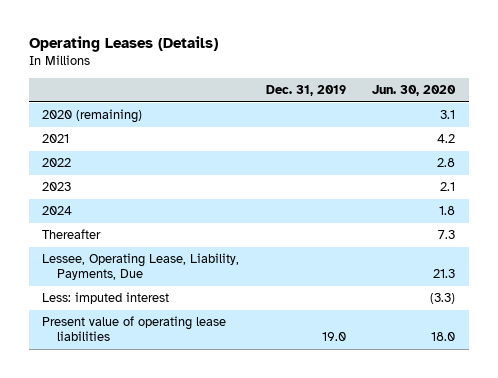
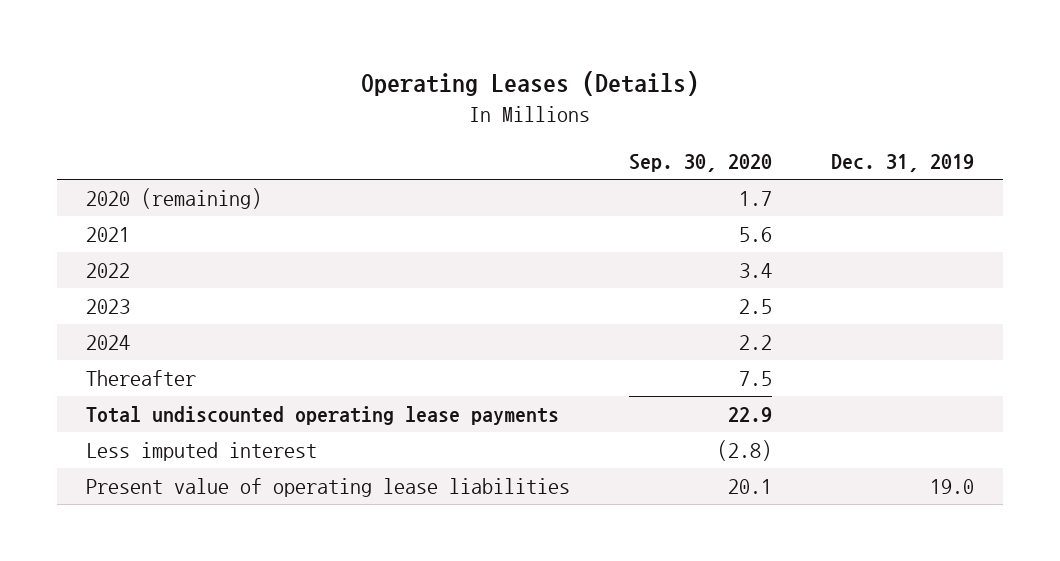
- | Dec. 31, 2019 | Jun. 30, 2020
+ | Sep. 30, 2020 | Dec. 31, 2019
- Lessee, Operating Lease, Liability, Payments, Due | | 21.3
- Less: imputed interest | | (3.3)
+ Total undiscounted operating lease payments | 22.9 |
+ Less imputed interest | (2.8) |

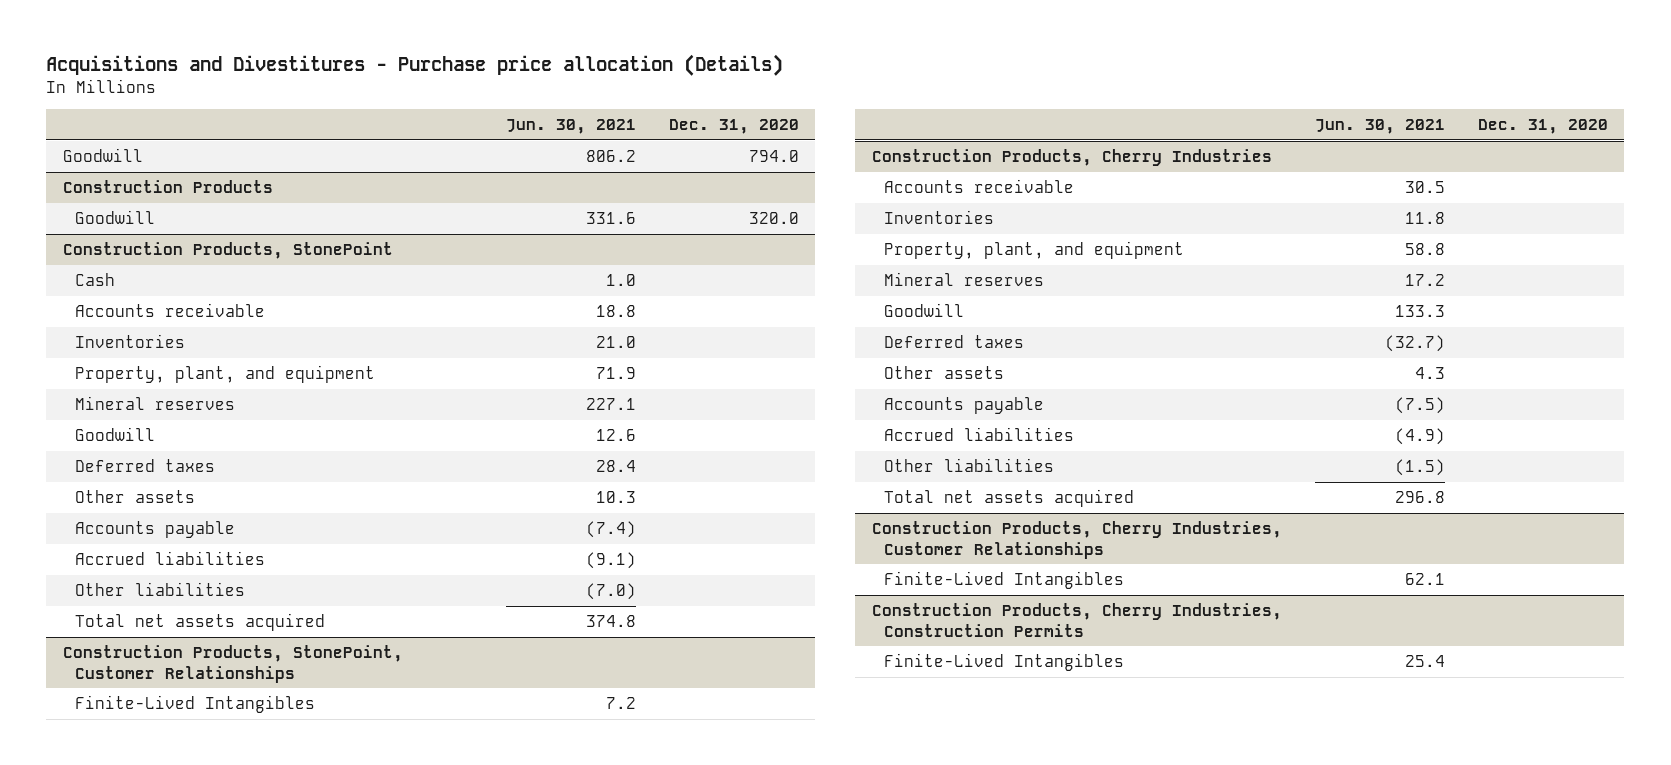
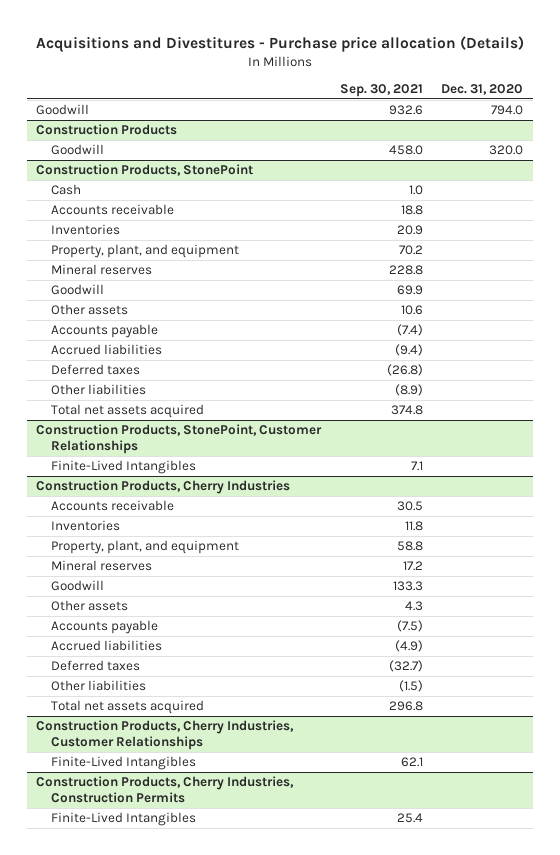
- | Jun. 30, 2021 | Dec. 31, 2020
+ | Sep. 30, 2021 | Dec. 31, 2020
@ Construction Products, StonePoint
moved down: Deferred taxes | (26.8) |
@ Construction Products, Cherry Industries
moved down: Deferred taxes | (32.7) |

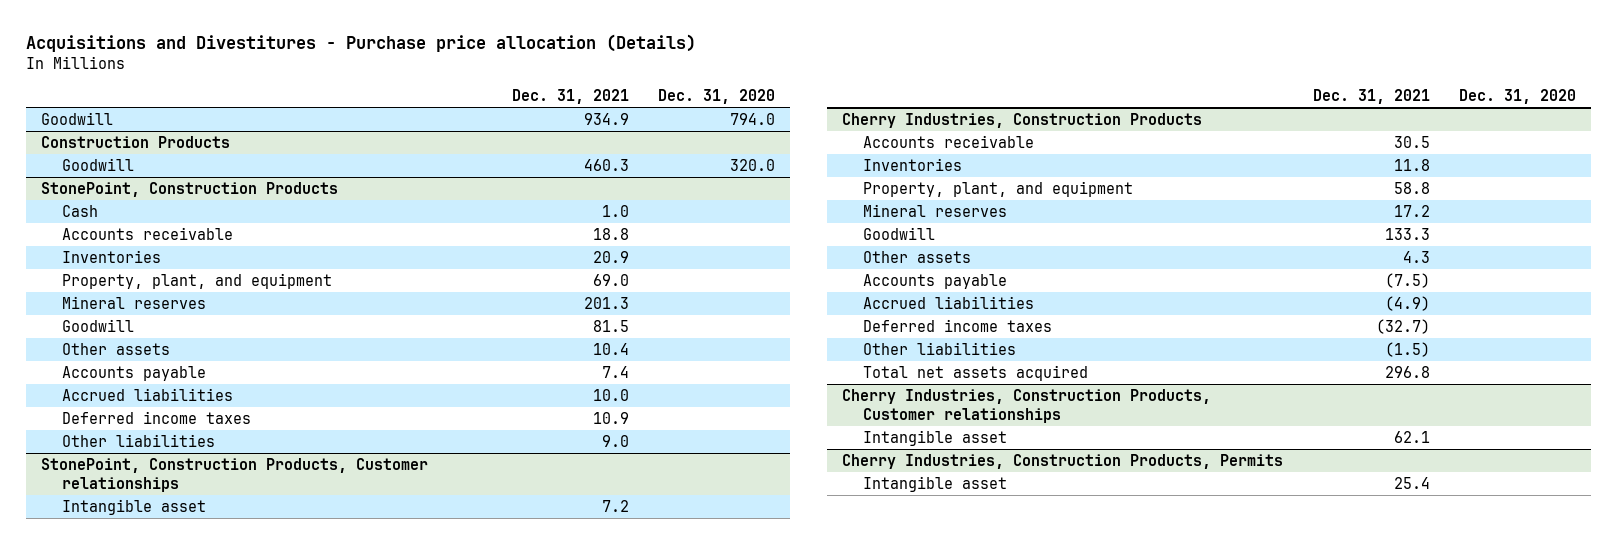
- | Sep. 30, 2021 | Dec. 31, 2020
+ | Dec. 31, 2021 | Dec. 31, 2020
- Construction Products, StonePoint
+ StonePoint, Construction Products
- Deferred taxes | (26.8) |
+ Deferred income taxes | 10.9 |
- Total net assets acquired | 374.8 |
- Construction Products, StonePoint, Customer Relationships
- Finite-Lived Intangibles | 7.1 |
- Construction Products, Cherry Industries
+ StonePoint, Construction Products, Customer relationships
+ Intangible asset | 7.2 |
+ Cherry Industries, Construction Products
- Deferred taxes | (32.7) |
+ Deferred income taxes | (32.7) |
- Construction Products, Cherry Industries, Customer Relationships
- Finite-Lived Intangibles | 62.1 |
- Construction Products, Cherry Industries, Construction Permits
- Finite-Lived Intangibles | 25.4 |
+ Cherry Industries, Construction Products, Customer relationships
+ Intangible asset | 62.1 |
+ Cherry Industries, Construction Products, Permits
+ Intangible asset | 25.4 |

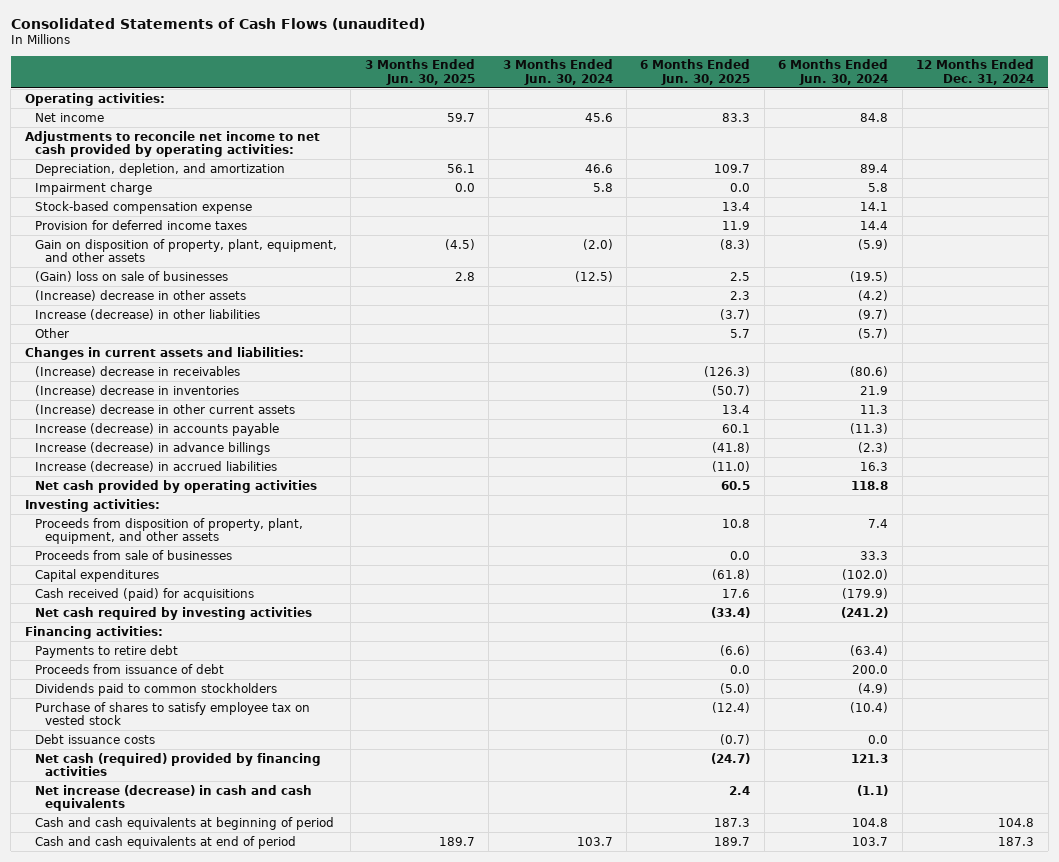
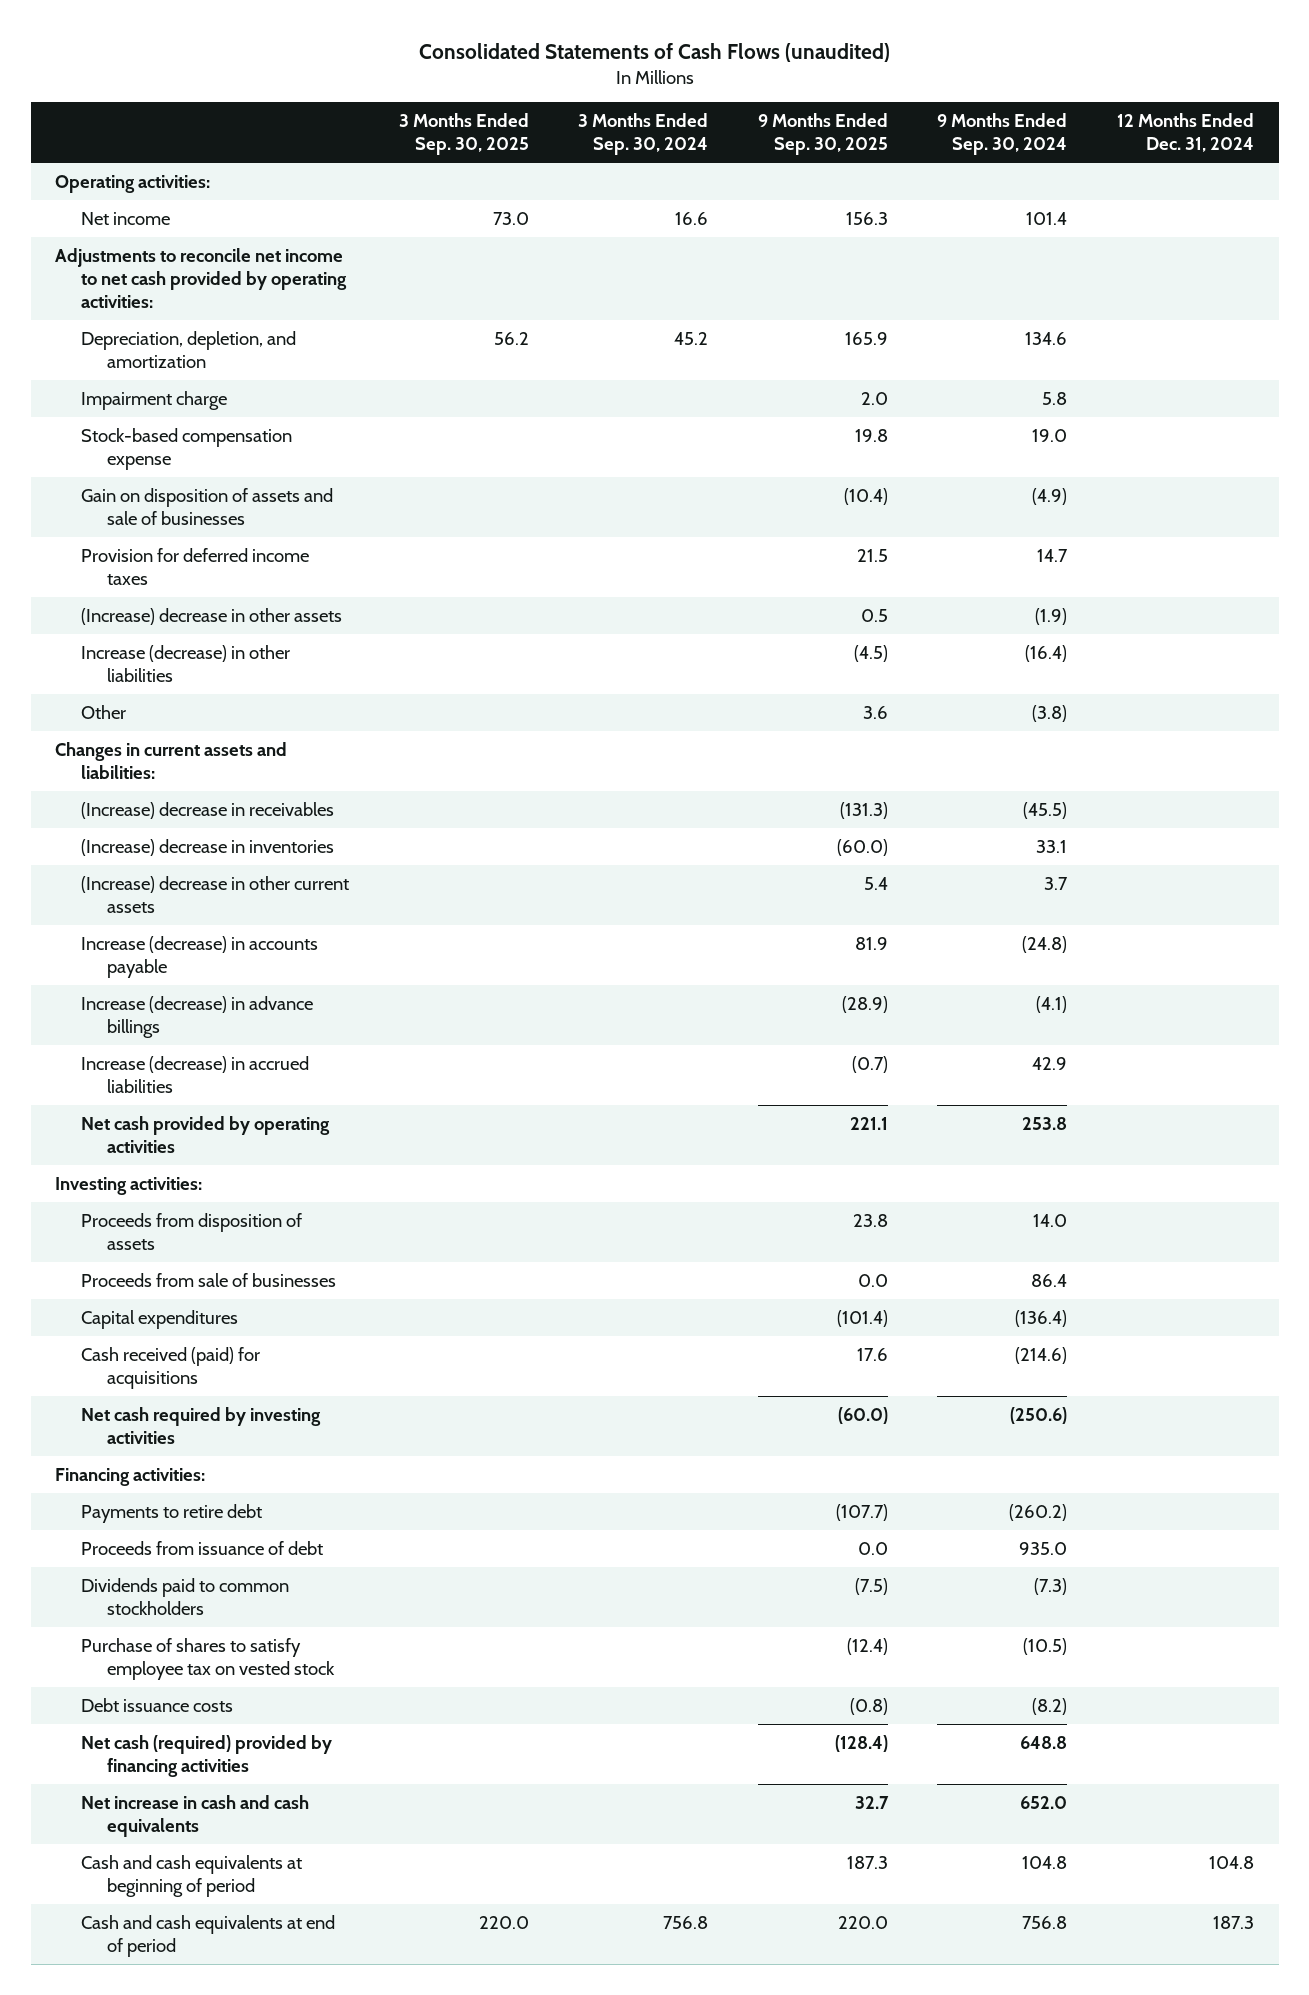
- | 3 Months Ended Jun. 30, 2025 | 3 Months Ended Jun. 30, 2024 | 6 Months Ended Jun. 30, 2025 | 6 Months Ended Jun. 30, 2024 | 12 Months Ended Dec. 31, 2024
+ | 3 Months Ended Sep. 30, 2025 | 3 Months Ended Sep. 30, 2024 | 9 Months Ended Sep. 30, 2025 | 9 Months Ended Sep. 30, 2024 | 12 Months Ended Dec. 31, 2024
+ Gain on disposition of assets and sale of businesses | | | (10.4) | (4.9) |
- Gain on disposition of property, plant, equipment, and other assets | (4.5) | (2.0) | (8.3) | (5.9) |
- (Gain) loss on sale of businesses | 2.8 | (12.5) | 2.5 | (19.5) |
- Proceeds from disposition of property, plant, equipment, and other assets | | | 10.8 | 7.4 |
+ Proceeds from disposition of assets | | | 23.8 | 14.0 |
- Net increase (decrease) in cash and cash equivalents | | | 2.4 | (1.1) |
+ Net increase in cash and cash equivalents | | | 32.7 | 652.0 |

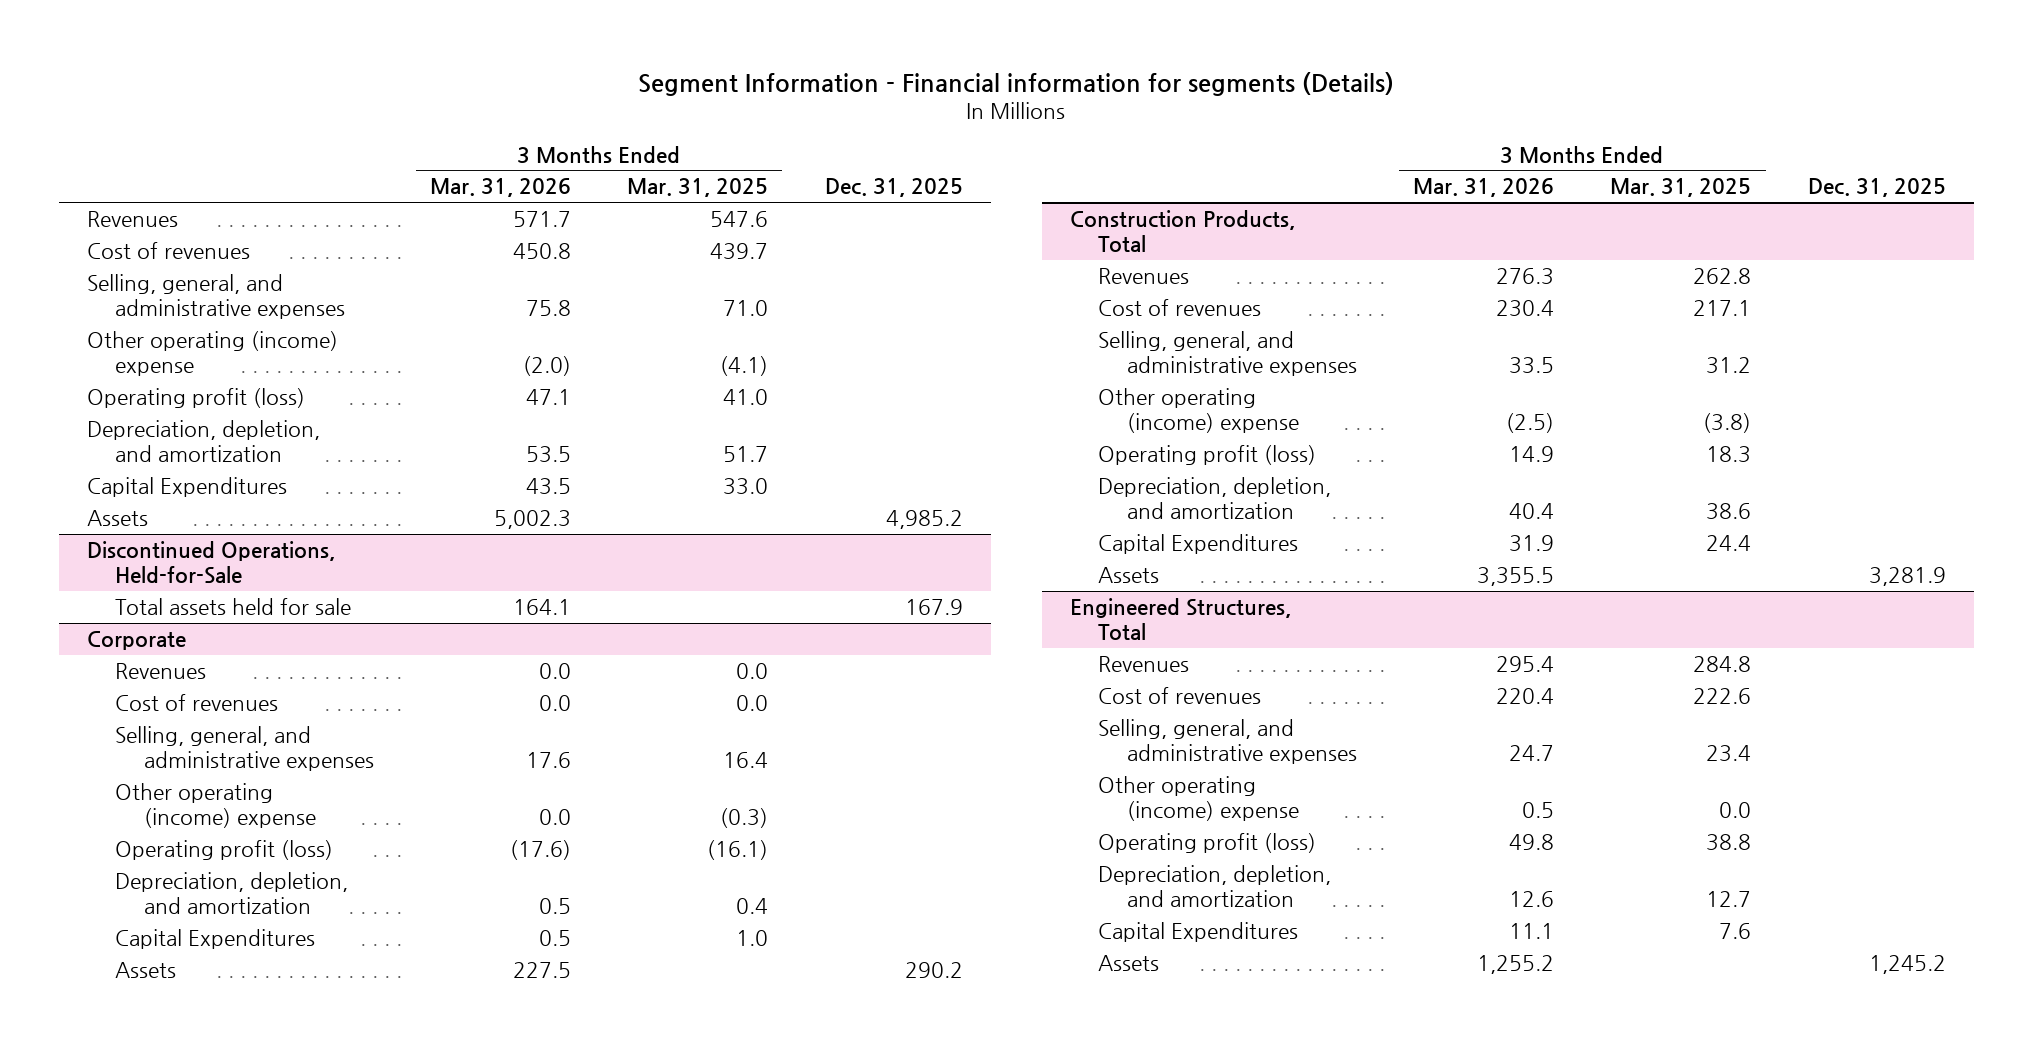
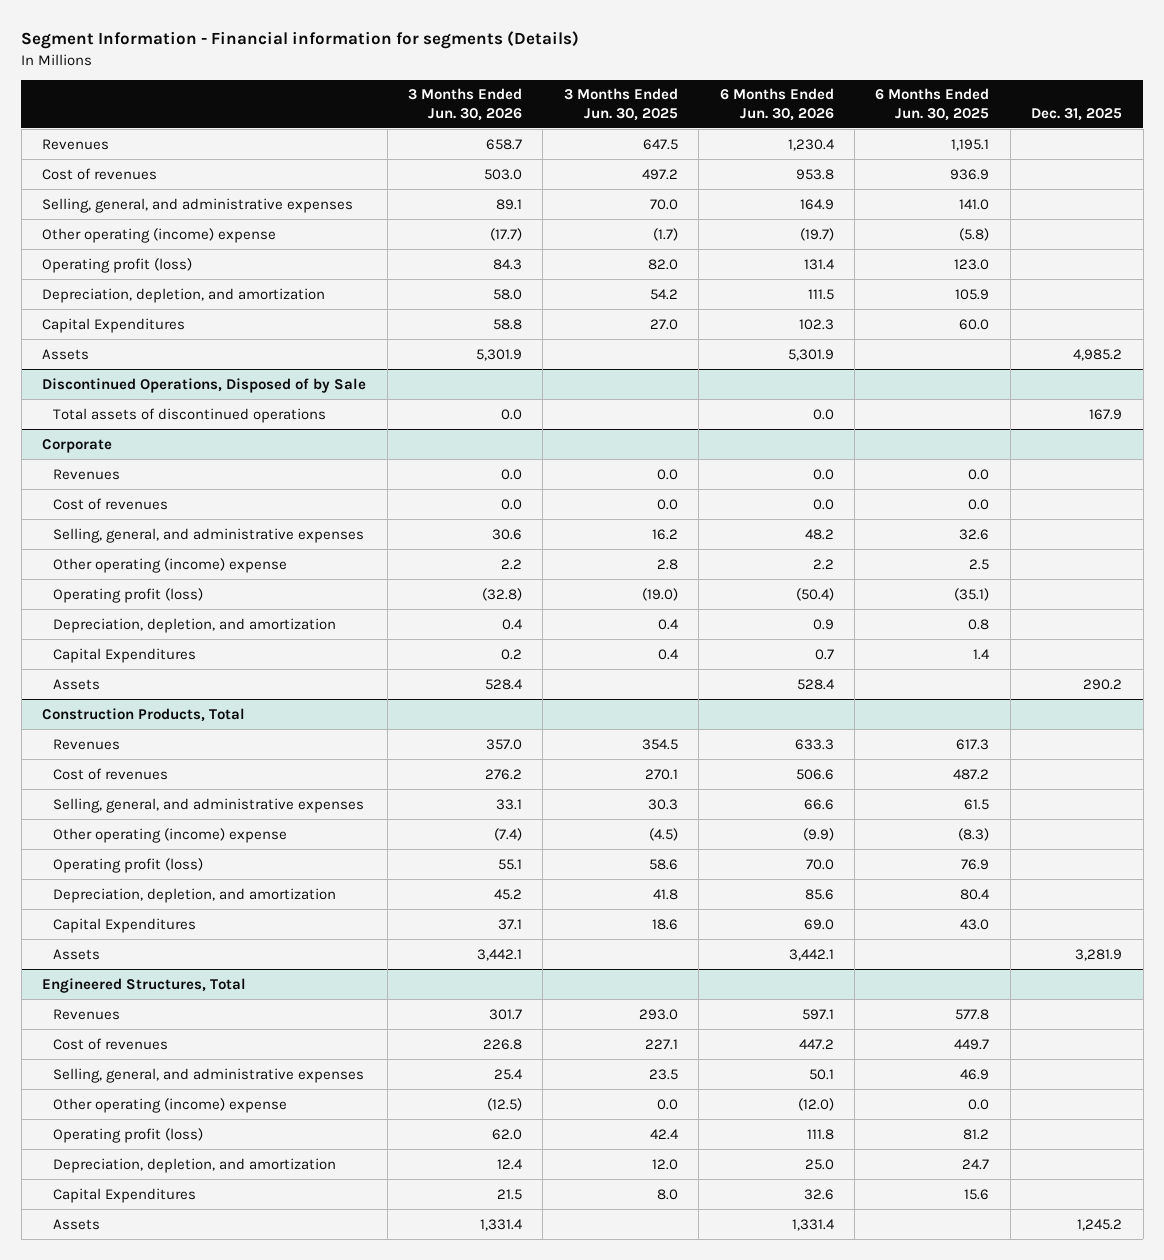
- | 3 Months Ended Mar. 31, 2026 | 3 Months Ended Mar. 31, 2025 | Dec. 31, 2025
+ | 3 Months Ended Jun. 30, 2026 | 3 Months Ended Jun. 30, 2025 | 6 Months Ended Jun. 30, 2026 | 6 Months Ended Jun. 30, 2025 | Dec. 31, 2025
- Discontinued Operations, Held-for-Sale
- Total assets held for sale | 164.1 | | 167.9
+ Discontinued Operations, Disposed of by Sale
+ Total assets of discontinued operations | 0.0 | | 0.0 | | 167.9

